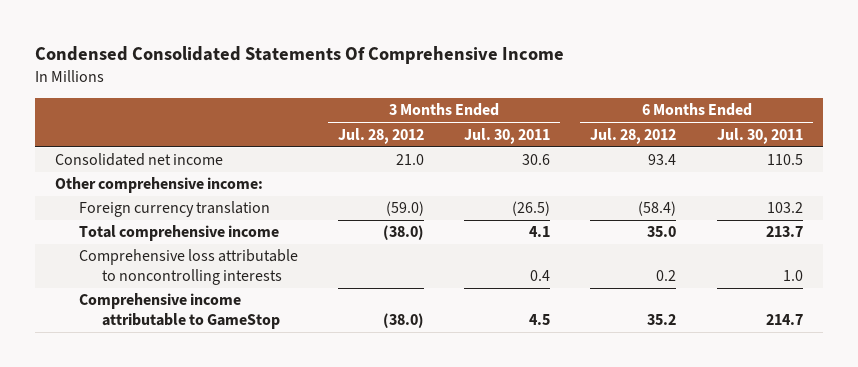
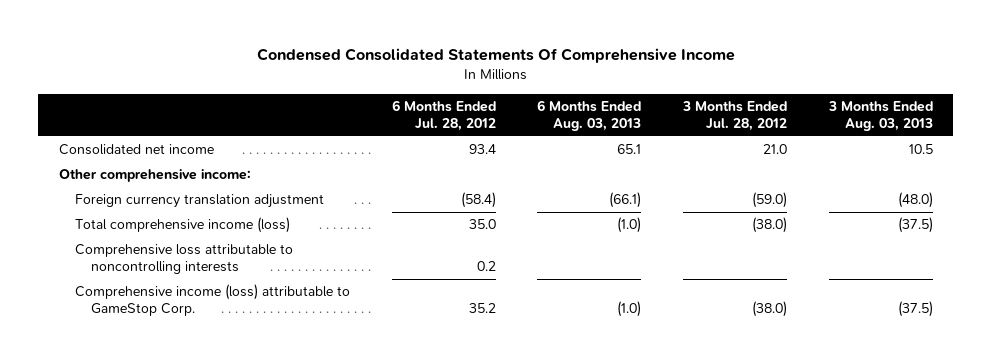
- | 3 Months Ended Jul. 28, 2012 | 3 Months Ended Jul. 30, 2011 | 6 Months Ended Jul. 28, 2012 | 6 Months Ended Jul. 30, 2011
+ | 6 Months Ended Jul. 28, 2012 | 6 Months Ended Aug. 03, 2013 | 3 Months Ended Jul. 28, 2012 | 3 Months Ended Aug. 03, 2013
- Foreign currency translation | (59.0) | (26.5) | (58.4) | 103.2
- Total comprehensive income | (38.0) | 4.1 | 35.0 | 213.7
+ Foreign currency translation adjustment | (58.4) | (66.1) | (59.0) | (48.0)
+ Total comprehensive income (loss) | 35.0 | (1.0) | (38.0) | (37.5)
- Comprehensive income attributable to GameStop | (38.0) | 4.5 | 35.2 | 214.7
+ Comprehensive income (loss) attributable to GameStop Corp. | 35.2 | (1.0) | (38.0) | (37.5)

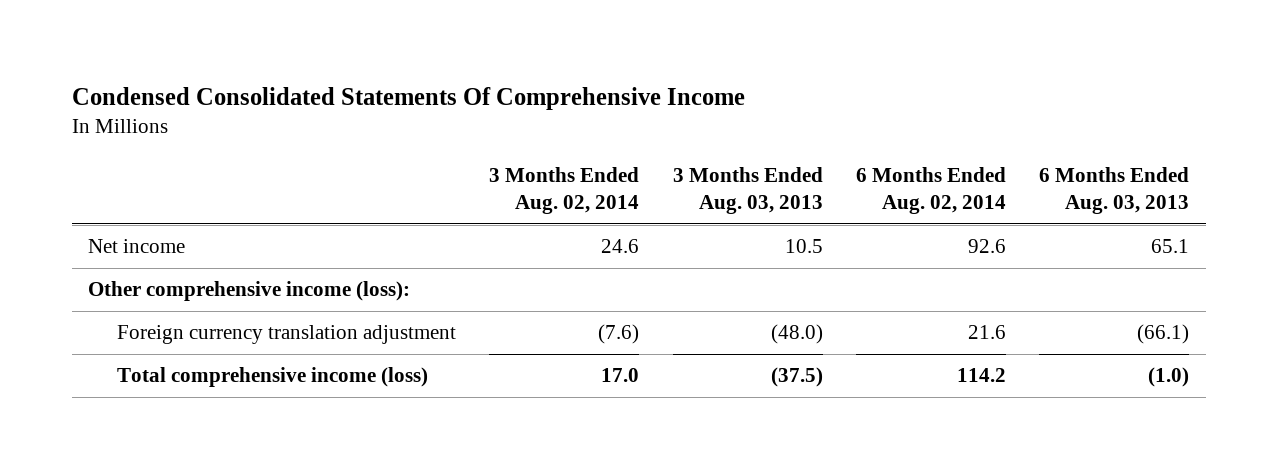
- | 6 Months Ended Jul. 28, 2012 | 6 Months Ended Aug. 03, 2013 | 3 Months Ended Jul. 28, 2012 | 3 Months Ended Aug. 03, 2013
+ | 3 Months Ended Aug. 02, 2014 | 3 Months Ended Aug. 03, 2013 | 6 Months Ended Aug. 02, 2014 | 6 Months Ended Aug. 03, 2013
- Consolidated net income | 93.4 | 65.1 | 21.0 | 10.5
- Other comprehensive income:
+ Net income | 24.6 | 10.5 | 92.6 | 65.1
+ Other comprehensive income (loss):
- Comprehensive loss attributable to noncontrolling interests | 0.2 | | |
- Comprehensive income (loss) attributable to GameStop Corp. | 35.2 | (1.0) | (38.0) | (37.5)

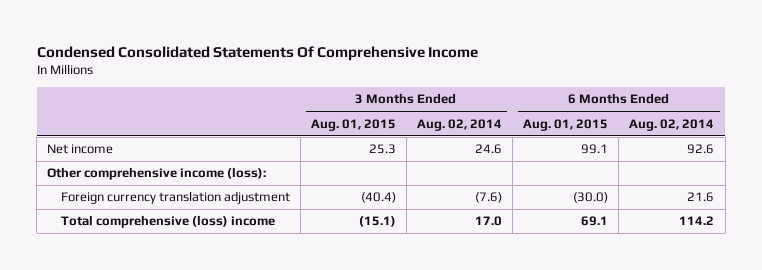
- | 3 Months Ended Aug. 02, 2014 | 3 Months Ended Aug. 03, 2013 | 6 Months Ended Aug. 02, 2014 | 6 Months Ended Aug. 03, 2013
+ | 3 Months Ended Aug. 01, 2015 | 3 Months Ended Aug. 02, 2014 | 6 Months Ended Aug. 01, 2015 | 6 Months Ended Aug. 02, 2014
- Total comprehensive income (loss) | 17.0 | (37.5) | 114.2 | (1.0)
+ Total comprehensive (loss) income | (15.1) | 17.0 | 69.1 | 114.2

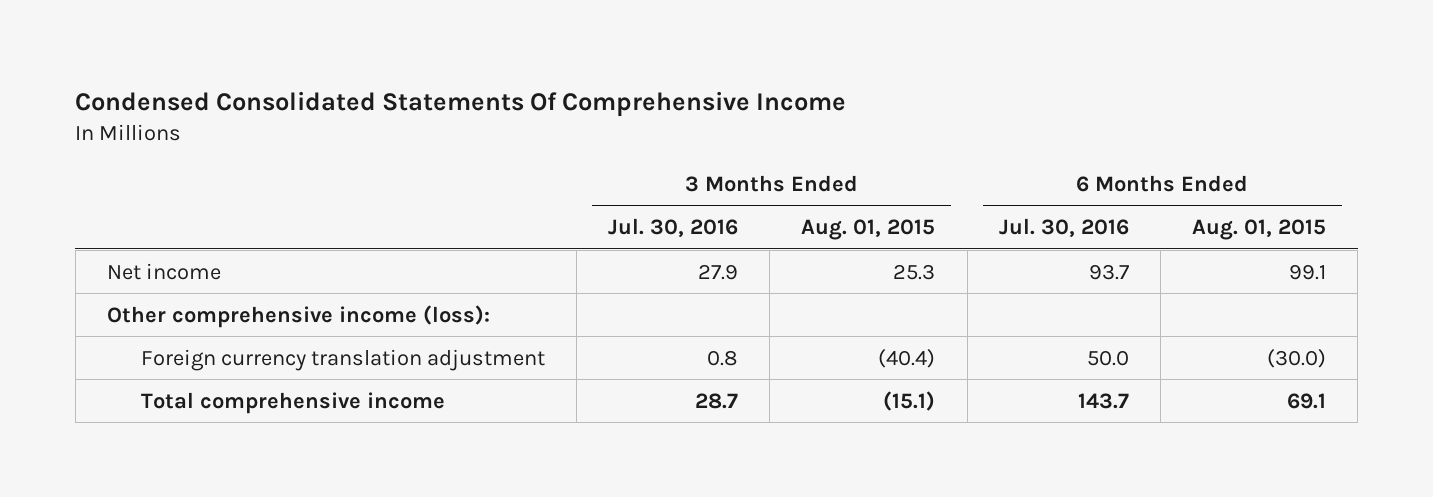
- | 3 Months Ended Aug. 01, 2015 | 3 Months Ended Aug. 02, 2014 | 6 Months Ended Aug. 01, 2015 | 6 Months Ended Aug. 02, 2014
+ | 3 Months Ended Jul. 30, 2016 | 3 Months Ended Aug. 01, 2015 | 6 Months Ended Jul. 30, 2016 | 6 Months Ended Aug. 01, 2015
- Total comprehensive (loss) income | (15.1) | 17.0 | 69.1 | 114.2
+ Total comprehensive income | 28.7 | (15.1) | 143.7 | 69.1

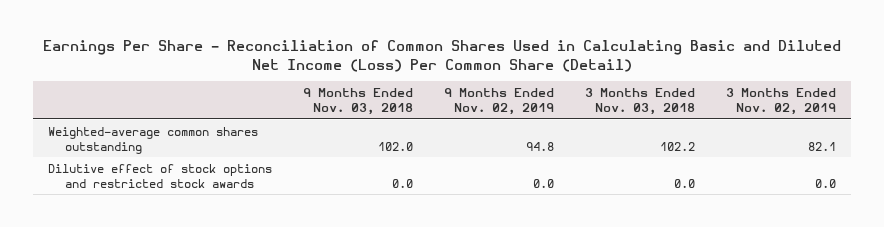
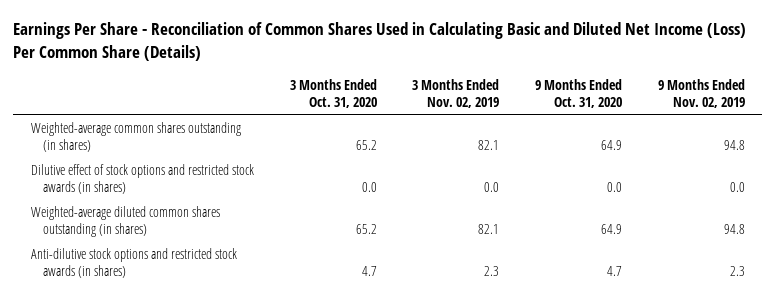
- Earnings Per Share - Reconciliation of Common Shares Used in Calculating Basic and Diluted Net Income (Loss) Per Common Share (Detail)
+ Earnings Per Share - Reconciliation of Common Shares Used in Calculating Basic and Diluted Net Income (Loss) Per Common Share (Details)
- | 9 Months Ended Nov. 03, 2018 | 9 Months Ended Nov. 02, 2019 | 3 Months Ended Nov. 03, 2018 | 3 Months Ended Nov. 02, 2019
+ | 3 Months Ended Oct. 31, 2020 | 3 Months Ended Nov. 02, 2019 | 9 Months Ended Oct. 31, 2020 | 9 Months Ended Nov. 02, 2019
- Weighted-average common shares outstanding | 102.0 | 94.8 | 102.2 | 82.1
- Dilutive effect of stock options and restricted stock awards | 0.0 | 0.0 | 0.0 | 0.0
+ Weighted-average common shares outstanding (in shares) | 65.2 | 82.1 | 64.9 | 94.8
+ Dilutive effect of stock options and restricted stock awards (in shares) | 0.0 | 0.0 | 0.0 | 0.0
+ Weighted-average diluted common shares outstanding (in shares) | 65.2 | 82.1 | 64.9 | 94.8
+ Anti-dilutive stock options and restricted stock awards (in shares) | 4.7 | 2.3 | 4.7 | 2.3

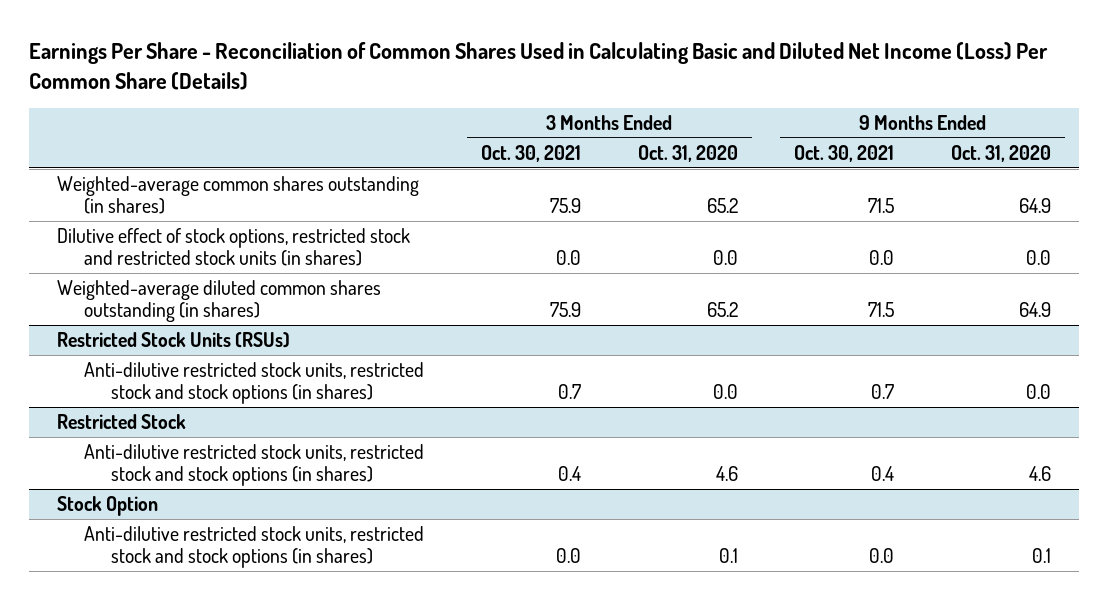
- | 3 Months Ended Oct. 31, 2020 | 3 Months Ended Nov. 02, 2019 | 9 Months Ended Oct. 31, 2020 | 9 Months Ended Nov. 02, 2019
+ | 3 Months Ended Oct. 30, 2021 | 3 Months Ended Oct. 31, 2020 | 9 Months Ended Oct. 30, 2021 | 9 Months Ended Oct. 31, 2020
- Dilutive effect of stock options and restricted stock awards (in shares) | 0.0 | 0.0 | 0.0 | 0.0
+ Dilutive effect of stock options, restricted stock and restricted stock units (in shares) | 0.0 | 0.0 | 0.0 | 0.0
- Anti-dilutive stock options and restricted stock awards (in shares) | 4.7 | 2.3 | 4.7 | 2.3
+ Restricted Stock Units (RSUs)
+ Anti-dilutive restricted stock units, restricted stock and stock options (in shares) | 0.7 | 0.0 | 0.7 | 0.0
+ Restricted Stock
+ Anti-dilutive restricted stock units, restricted stock and stock options (in shares) | 0.4 | 4.6 | 0.4 | 4.6
+ Stock Option
+ Anti-dilutive restricted stock units, restricted stock and stock options (in shares) | 0.0 | 0.1 | 0.0 | 0.1

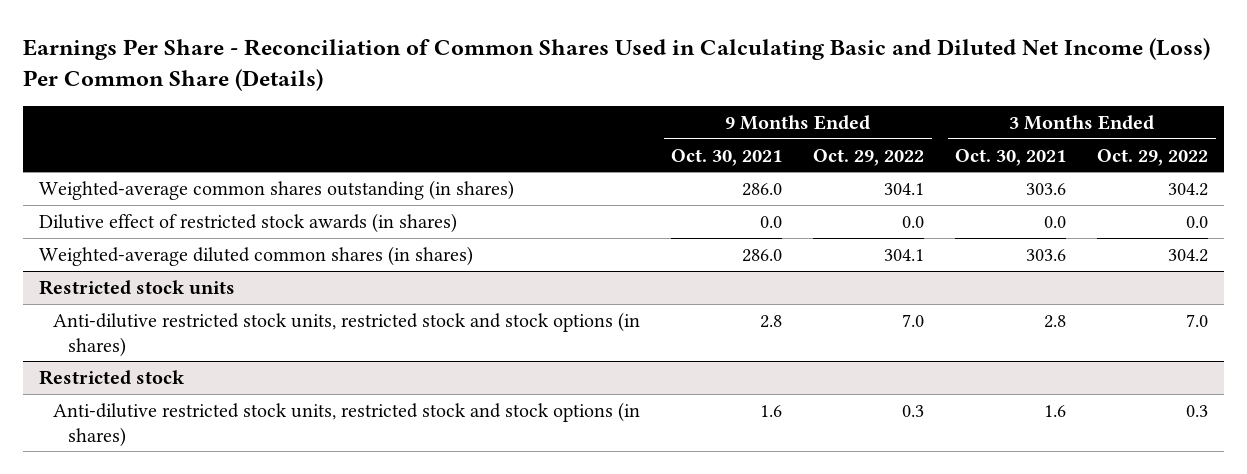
- | 3 Months Ended Oct. 30, 2021 | 3 Months Ended Oct. 31, 2020 | 9 Months Ended Oct. 30, 2021 | 9 Months Ended Oct. 31, 2020
+ | 9 Months Ended Oct. 30, 2021 | 9 Months Ended Oct. 29, 2022 | 3 Months Ended Oct. 30, 2021 | 3 Months Ended Oct. 29, 2022
- Weighted-average common shares outstanding (in shares) | 75.9 | 65.2 | 71.5 | 64.9
- Dilutive effect of stock options, restricted stock and restricted stock units (in shares) | 0.0 | 0.0 | 0.0 | 0.0
- Weighted-average diluted common shares outstanding (in shares) | 75.9 | 65.2 | 71.5 | 64.9
- Restricted Stock Units (RSUs)
- Anti-dilutive restricted stock units, restricted stock and stock options (in shares) | 0.7 | 0.0 | 0.7 | 0.0
- Restricted Stock
- Anti-dilutive restricted stock units, restricted stock and stock options (in shares) | 0.4 | 4.6 | 0.4 | 4.6
- Stock Option
- Anti-dilutive restricted stock units, restricted stock and stock options (in shares) | 0.0 | 0.1 | 0.0 | 0.1
+ Weighted-average common shares outstanding (in shares) | 286.0 | 304.1 | 303.6 | 304.2
+ Dilutive effect of restricted stock awards (in shares) | 0.0 | 0.0 | 0.0 | 0.0
+ Weighted-average diluted common shares (in shares) | 286.0 | 304.1 | 303.6 | 304.2
+ Restricted stock units
+ Anti-dilutive restricted stock units, restricted stock and stock options (in shares) | 2.8 | 7.0 | 2.8 | 7.0
+ Restricted stock
+ Anti-dilutive restricted stock units, restricted stock and stock options (in shares) | 1.6 | 0.3 | 1.6 | 0.3

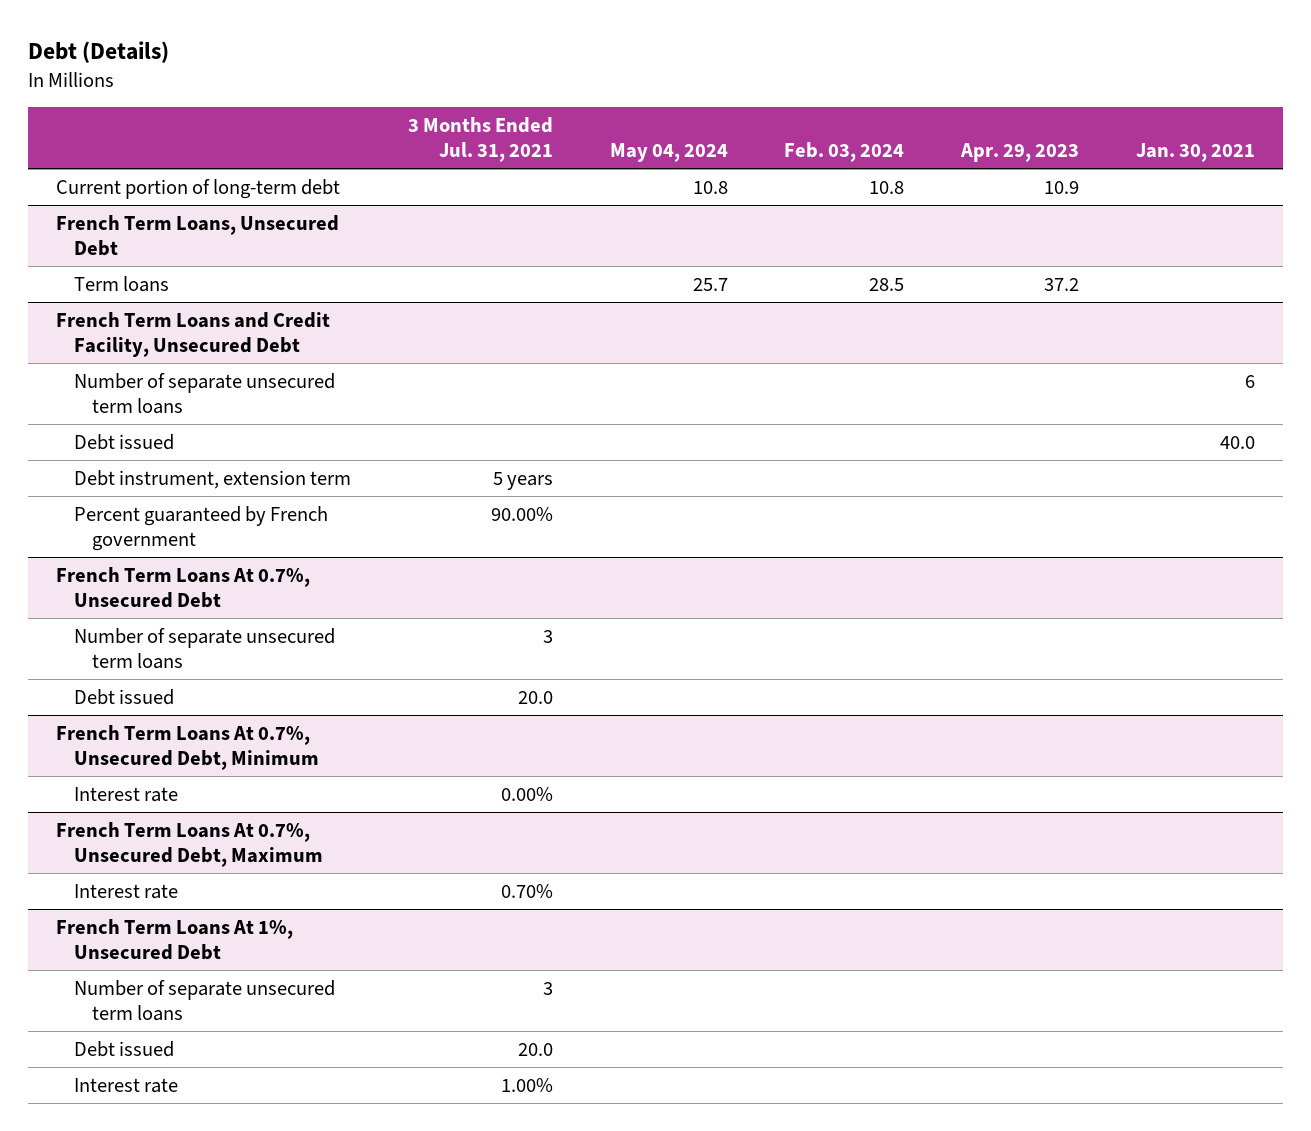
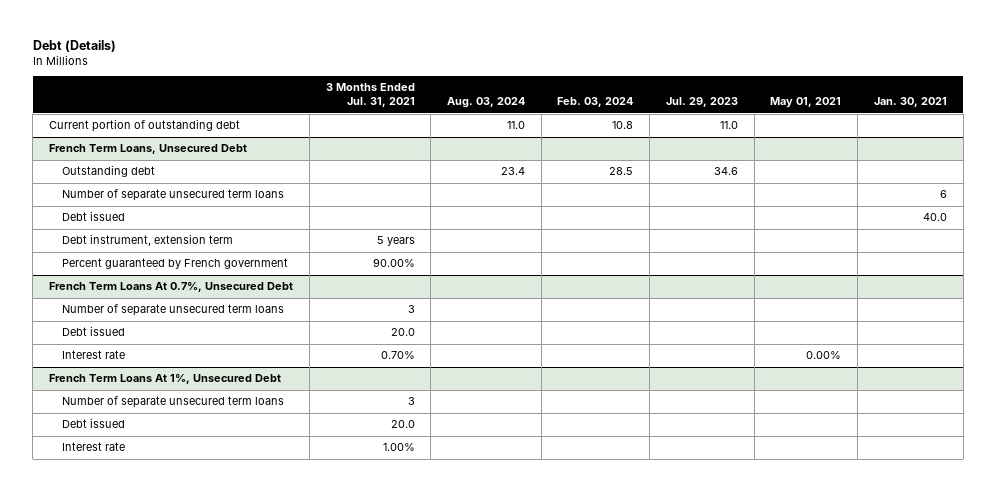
- | 3 Months Ended Jul. 31, 2021 | May 04, 2024 | Feb. 03, 2024 | Apr. 29, 2023 | Jan. 30, 2021
+ | 3 Months Ended Jul. 31, 2021 | Aug. 03, 2024 | Feb. 03, 2024 | Jul. 29, 2023 | May 01, 2021 | Jan. 30, 2021
- Current portion of long-term debt | | 10.8 | 10.8 | 10.9 |
+ Current portion of outstanding debt | | 11.0 | 10.8 | 11.0 | |
@ French Term Loans, Unsecured Debt
- Term loans | | 25.7 | 28.5 | 37.2 |
- French Term Loans and Credit Facility, Unsecured Debt
@ French Term Loans, Unsecured Debt
+ Outstanding debt | | 23.4 | 28.5 | 34.6 | |
- French Term Loans At 0.7%, Unsecured Debt, Minimum
- Interest rate | 0.00% | | | |
- French Term Loans At 0.7%, Unsecured Debt, Maximum

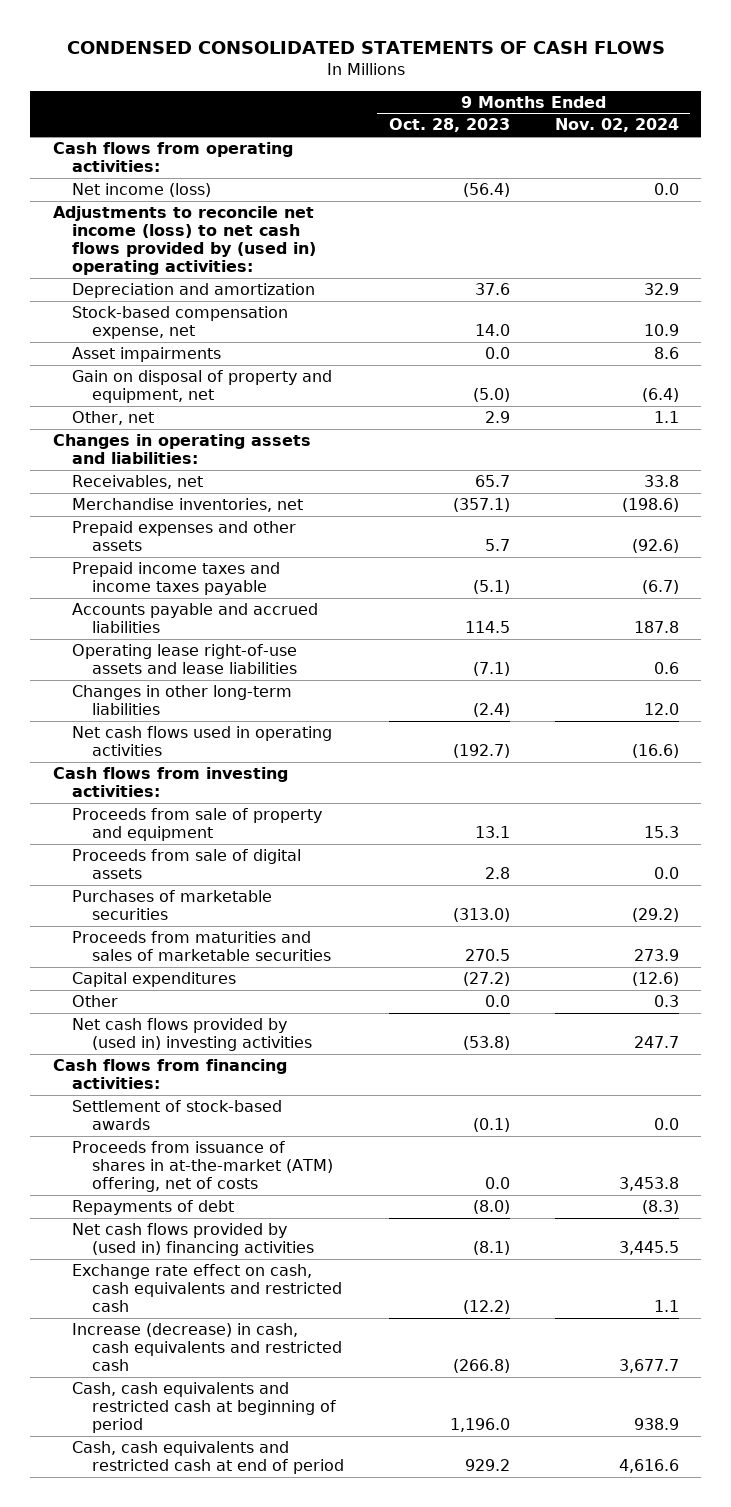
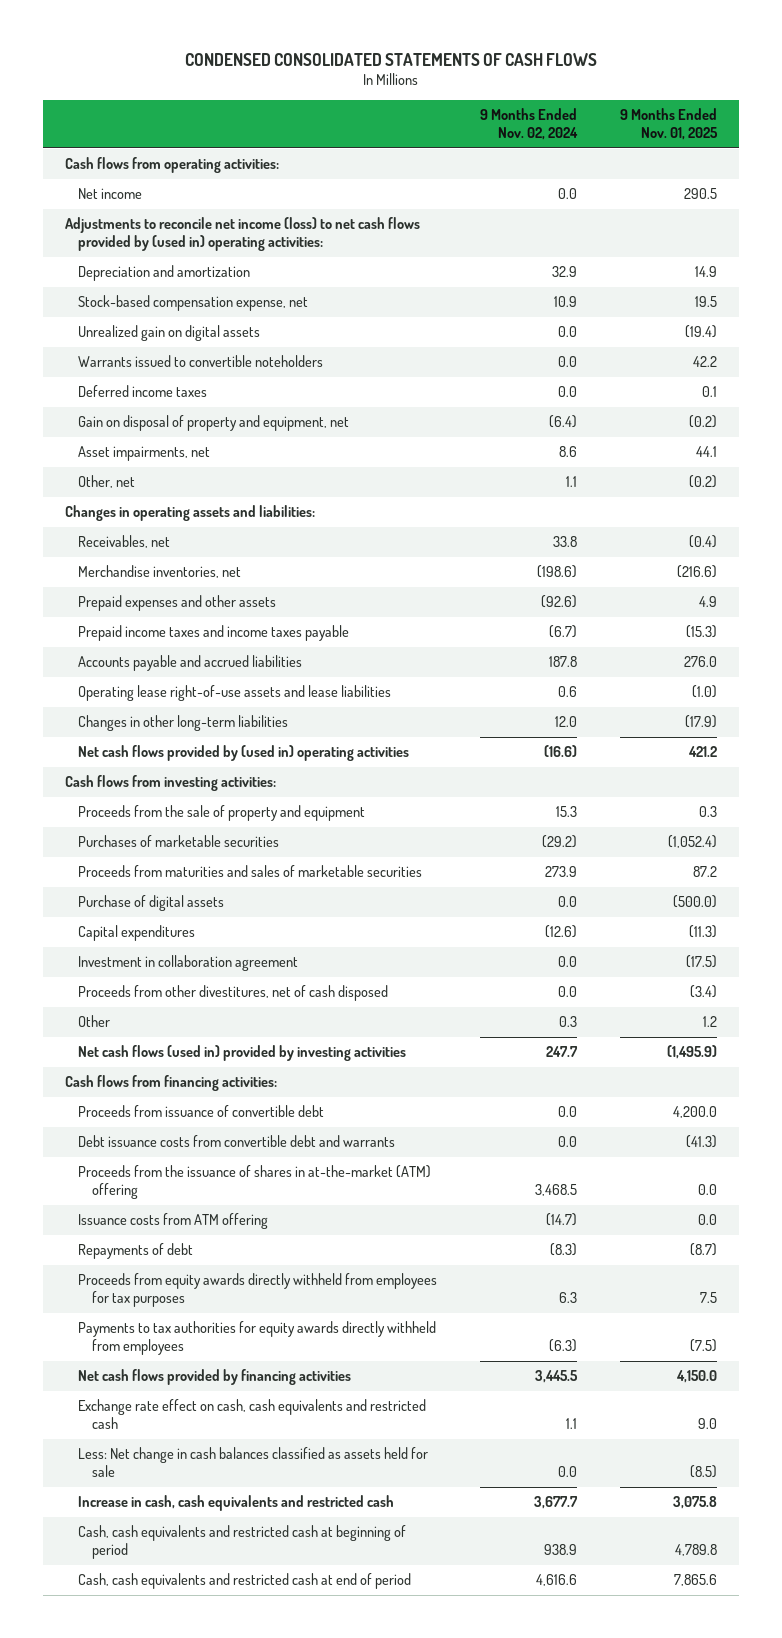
- | 9 Months Ended Oct. 28, 2023 | 9 Months Ended Nov. 02, 2024
+ | 9 Months Ended Nov. 02, 2024 | 9 Months Ended Nov. 01, 2025
- Net income (loss) | (56.4) | 0.0
+ Net income | 0.0 | 290.5
- Asset impairments | 0.0 | 8.6
+ Unrealized gain on digital assets | 0.0 | (19.4)
+ Warrants issued to convertible noteholders | 0.0 | 42.2
+ Deferred income taxes | 0.0 | 0.1
+ Asset impairments, net | 8.6 | 44.1
- Net cash flows used in operating activities | (192.7) | (16.6)
+ Net cash flows provided by (used in) operating activities | (16.6) | 421.2
- Proceeds from sale of property and equipment | 13.1 | 15.3
- Proceeds from sale of digital assets | 2.8 | 0.0
+ Proceeds from the sale of property and equipment | 15.3 | 0.3
+ Purchase of digital assets | 0.0 | (500.0)
+ Investment in collaboration agreement | 0.0 | (17.5)
+ Proceeds from other divestitures, net of cash disposed | 0.0 | (3.4)
- Net cash flows provided by (used in) investing activities | (53.8) | 247.7
+ Net cash flows (used in) provided by investing activities | 247.7 | (1,495.9)
- Settlement of stock-based awards | (0.1) | 0.0
- Proceeds from issuance of shares in at-the-market (ATM) offering, net of costs | 0.0 | 3,453.8
+ Proceeds from issuance of convertible debt | 0.0 | 4,200.0
+ Debt issuance costs from convertible debt and warrants | 0.0 | (41.3)
+ Proceeds from the issuance of shares in at-the-market (ATM) offering | 3,468.5 | 0.0
+ Issuance costs from ATM offering | (14.7) | 0.0
- Net cash flows provided by (used in) financing activities | (8.1) | 3,445.5
+ Proceeds from equity awards directly withheld from employees for tax purposes | 6.3 | 7.5
+ Payments to tax authorities for equity awards directly withheld from employees | (6.3) | (7.5)
+ Net cash flows provided by financing activities | 3,445.5 | 4,150.0
- Increase (decrease) in cash, cash equivalents and restricted cash | (266.8) | 3,677.7
+ Less: Net change in cash balances classified as assets held for sale | 0.0 | (8.5)
+ Increase in cash, cash equivalents and restricted cash | 3,677.7 | 3,075.8

